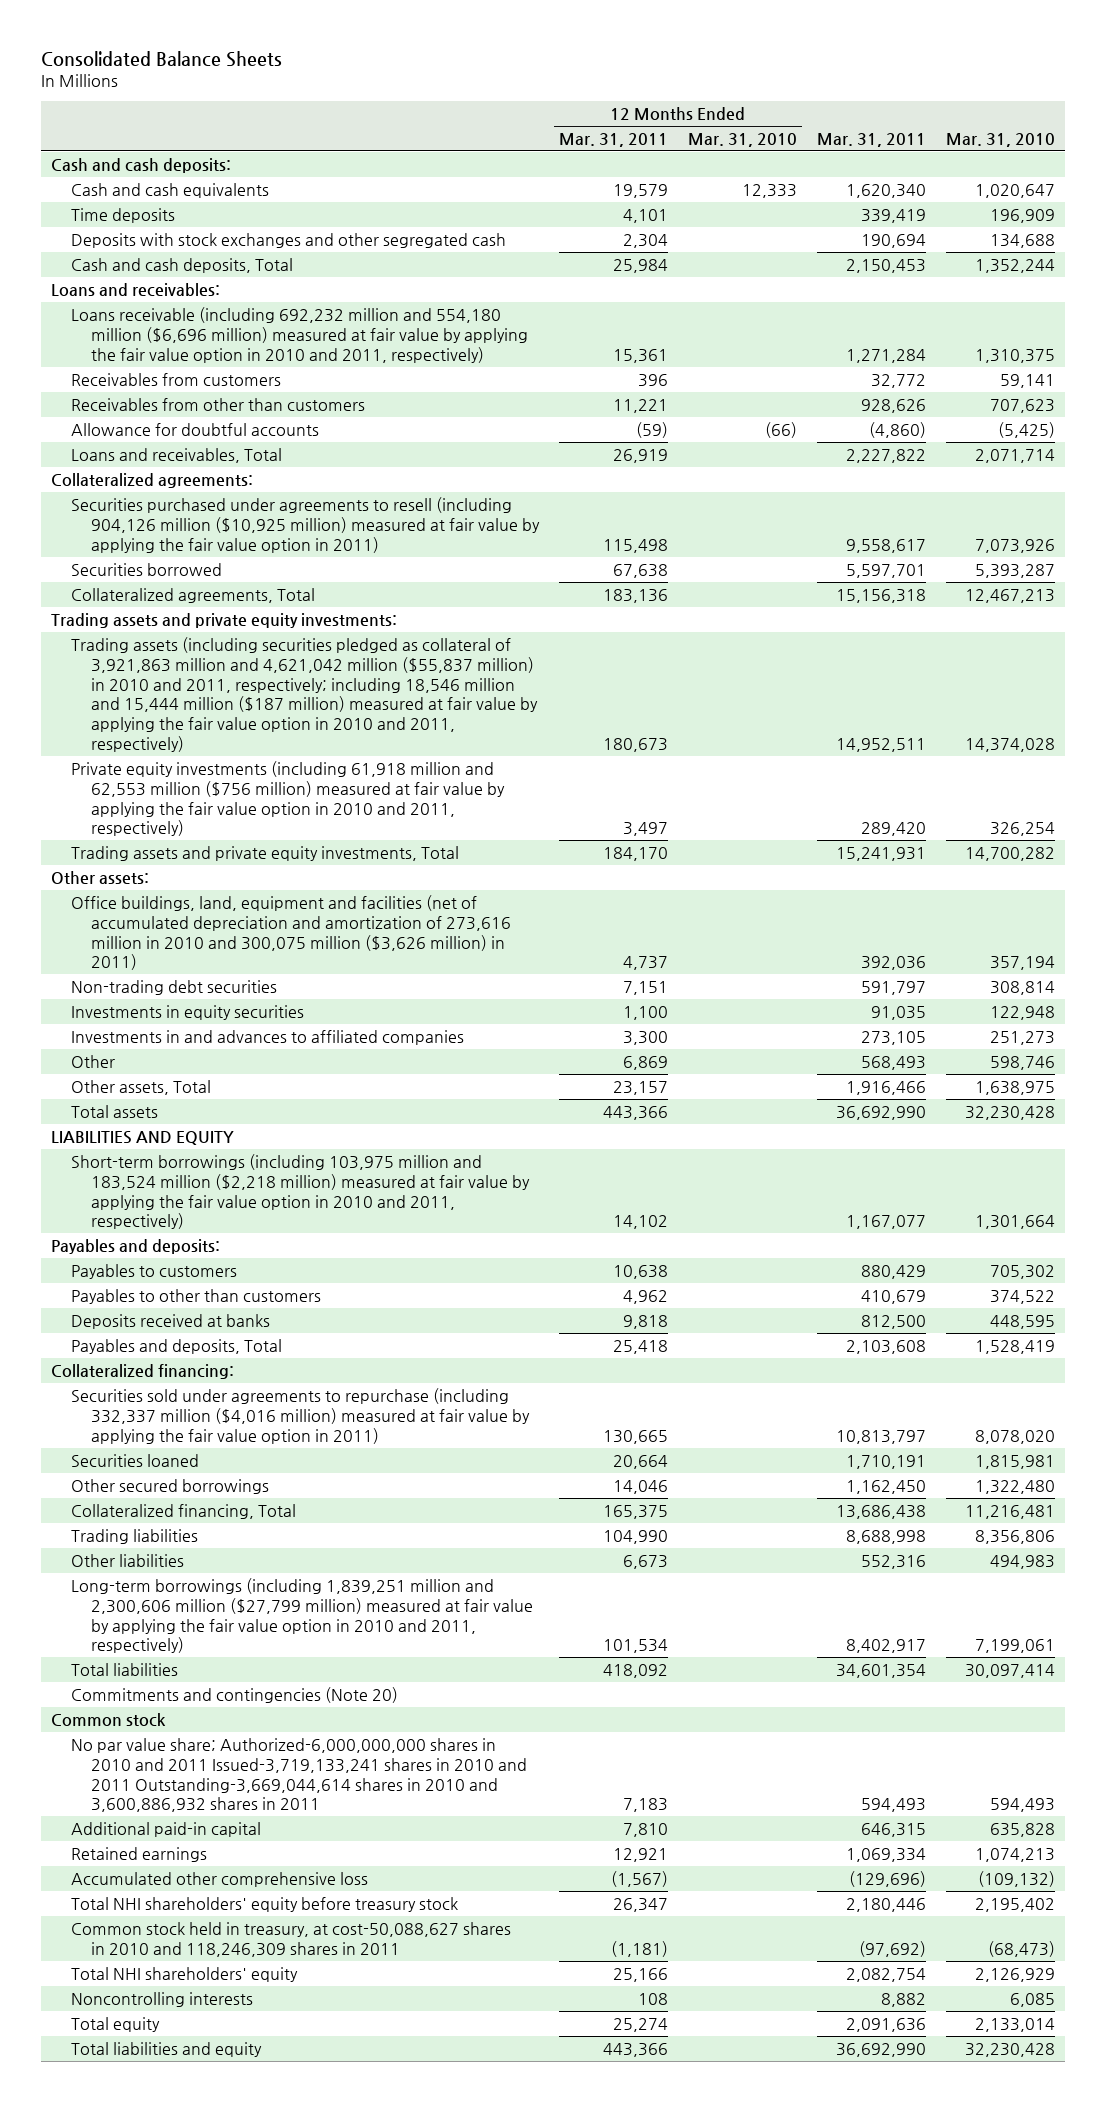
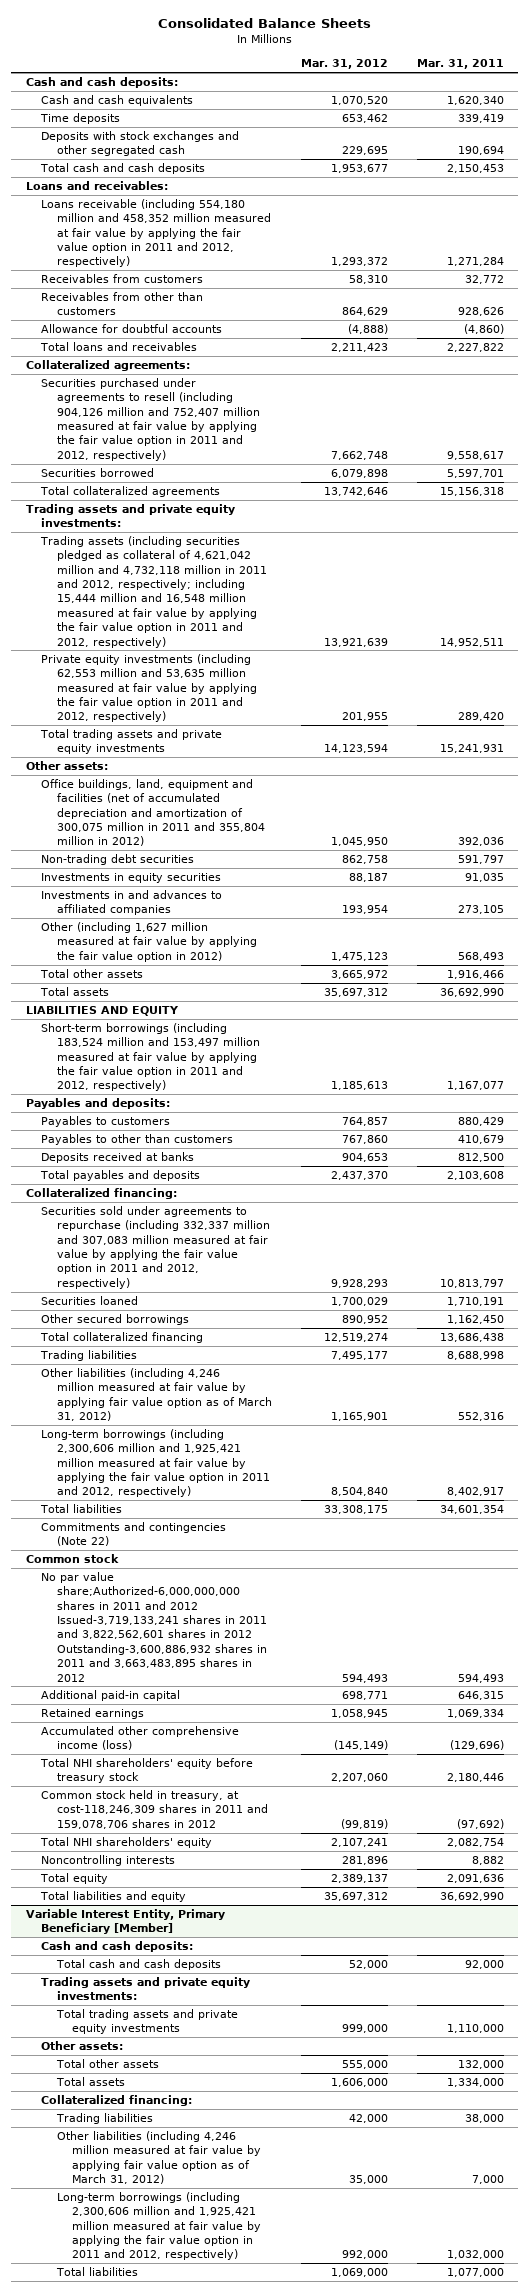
- | 12 Months Ended Mar. 31, 2011 | 12 Months Ended Mar. 31, 2010 | Mar. 31, 2011 | Mar. 31, 2010
+ | Mar. 31, 2012 | Mar. 31, 2011
- Cash and cash deposits, Total | 25,984 | | 2,150,453 | 1,352,244
+ Total cash and cash deposits | 1,953,677 | 2,150,453
- Loans receivable (including 692,232 million and 554,180 million ($6,696 million) measured at fair value by applying the fair value option in 2010 and 2011, respectively) | 15,361 | | 1,271,284 | 1,310,375
+ Loans receivable (including 554,180 million and 458,352 million measured at fair value by applying the fair value option in 2011 and 2012, respectively) | 1,293,372 | 1,271,284
- Loans and receivables, Total | 26,919 | | 2,227,822 | 2,071,714
+ Total loans and receivables | 2,211,423 | 2,227,822
- Securities purchased under agreements to resell (including 904,126 million ($10,925 million) measured at fair value by applying the fair value option in 2011) | 115,498 | | 9,558,617 | 7,073,926
+ Securities purchased under agreements to resell (including 904,126 million and 752,407 million measured at fair value by applying the fair value option in 2011 and 2012, respectively) | 7,662,748 | 9,558,617
- Collateralized agreements, Total | 183,136 | | 15,156,318 | 12,467,213
+ Total collateralized agreements | 13,742,646 | 15,156,318
- Trading assets (including securities pledged as collateral of 3,921,863 million and 4,621,042 million ($55,837 million) in 2010 and 2011, respectively; including 18,546 million and 15,444 million ($187 million) measured at fair value by applying the fair value option in 2010 and 2011, respectively) | 180,673 | | 14,952,511 | 14,374,028
- Private equity investments (including 61,918 million and 62,553 million ($756 million) measured at fair value by applying the fair value option in 2010 and 2011, respectively) | 3,497 | | 289,420 | 326,254
- Trading assets and private equity investments, Total | 184,170 | | 15,241,931 | 14,700,282
+ Trading assets (including securities pledged as collateral of 4,621,042 million and 4,732,118 million in 2011 and 2012, respectively; including 15,444 million and 16,548 million measured at fair value by applying the fair value option in 2011 and 2012, respectively) | 13,921,639 | 14,952,511
+ Private equity investments (including 62,553 million and 53,635 million measured at fair value by applying the fair value option in 2011 and 2012, respectively) | 201,955 | 289,420
+ Total trading assets and private equity investments | 14,123,594 | 15,241,931
- Office buildings, land, equipment and facilities (net of accumulated depreciation and amortization of 273,616 million in 2010 and 300,075 million ($3,626 million) in 2011) | 4,737 | | 392,036 | 357,194
+ Office buildings, land, equipment and facilities (net of accumulated depreciation and amortization of 300,075 million in 2011 and 355,804 million in 2012) | 1,045,950 | 392,036
- Other | 6,869 | | 568,493 | 598,746
- Other assets, Total | 23,157 | | 1,916,466 | 1,638,975
+ Other (including 1,627 million measured at fair value by applying the fair value option in 2012) | 1,475,123 | 568,493
+ Total other assets | 3,665,972 | 1,916,466
- Short-term borrowings (including 103,975 million and 183,524 million ($2,218 million) measured at fair value by applying the fair value option in 2010 and 2011, respectively) | 14,102 | | 1,167,077 | 1,301,664
+ Short-term borrowings (including 183,524 million and 153,497 million measured at fair value by applying the fair value option in 2011 and 2012, respectively) | 1,185,613 | 1,167,077
- Payables and deposits, Total | 25,418 | | 2,103,608 | 1,528,419
+ Total payables and deposits | 2,437,370 | 2,103,608
- Securities sold under agreements to repurchase (including 332,337 million ($4,016 million) measured at fair value by applying the fair value option in 2011) | 130,665 | | 10,813,797 | 8,078,020
+ Securities sold under agreements to repurchase (including 332,337 million and 307,083 million measured at fair value by applying the fair value option in 2011 and 2012, respectively) | 9,928,293 | 10,813,797
- Collateralized financing, Total | 165,375 | | 13,686,438 | 11,216,481
+ Total collateralized financing | 12,519,274 | 13,686,438
- Other liabilities | 6,673 | | 552,316 | 494,983
- Long-term borrowings (including 1,839,251 million and 2,300,606 million ($27,799 million) measured at fair value by applying the fair value option in 2010 and 2011, respectively) | 101,534 | | 8,402,917 | 7,199,061
+ Other liabilities (including 4,246 million measured at fair value by applying fair value option as of March 31, 2012) | 1,165,901 | 552,316
+ Long-term borrowings (including 2,300,606 million and 1,925,421 million measured at fair value by applying the fair value option in 2011 and 2012, respectively) | 8,504,840 | 8,402,917
- Commitments and contingencies (Note 20)
+ Commitments and contingencies (Note 22)
- No par value share; Authorized-6,000,000,000 shares in 2010 and 2011 Issued-3,719,133,241 shares in 2010 and 2011 Outstanding-3,669,044,614 shares in 2010 and 3,600,886,932 shares in 2011 | 7,183 | | 594,493 | 594,493
+ No par value share;Authorized-6,000,000,000 shares in 2011 and 2012 Issued-3,719,133,241 shares in 2011 and 3,822,562,601 shares in 2012 Outstanding-3,600,886,932 shares in 2011 and 3,663,483,895 shares in 2012 | 594,493 | 594,493
- Accumulated other comprehensive loss | (1,567) | | (129,696) | (109,132)
+ Accumulated other comprehensive income (loss) | (145,149) | (129,696)
- Common stock held in treasury, at cost-50,088,627 shares in 2010 and 118,246,309 shares in 2011 | (1,181) | | (97,692) | (68,473)
+ Common stock held in treasury, at cost-118,246,309 shares in 2011 and 159,078,706 shares in 2012 | (99,819) | (97,692)
+ Variable Interest Entity, Primary Beneficiary [Member]
+ Cash and cash deposits:
+ Total cash and cash deposits | 52,000 | 92,000
+ Trading assets and private equity investments:
+ Total trading assets and private equity investments | 999,000 | 1,110,000
+ Other assets:
+ Total other assets | 555,000 | 132,000
+ Total assets | 1,606,000 | 1,334,000
+ Collateralized financing:
+ Trading liabilities | 42,000 | 38,000
+ Other liabilities (including 4,246 million measured at fair value by applying fair value option as of March 31, 2012) | 35,000 | 7,000
+ Long-term borrowings (including 2,300,606 million and 1,925,421 million measured at fair value by applying the fair value option in 2011 and 2012, respectively) | 992,000 | 1,032,000
+ Total liabilities | 1,069,000 | 1,077,000

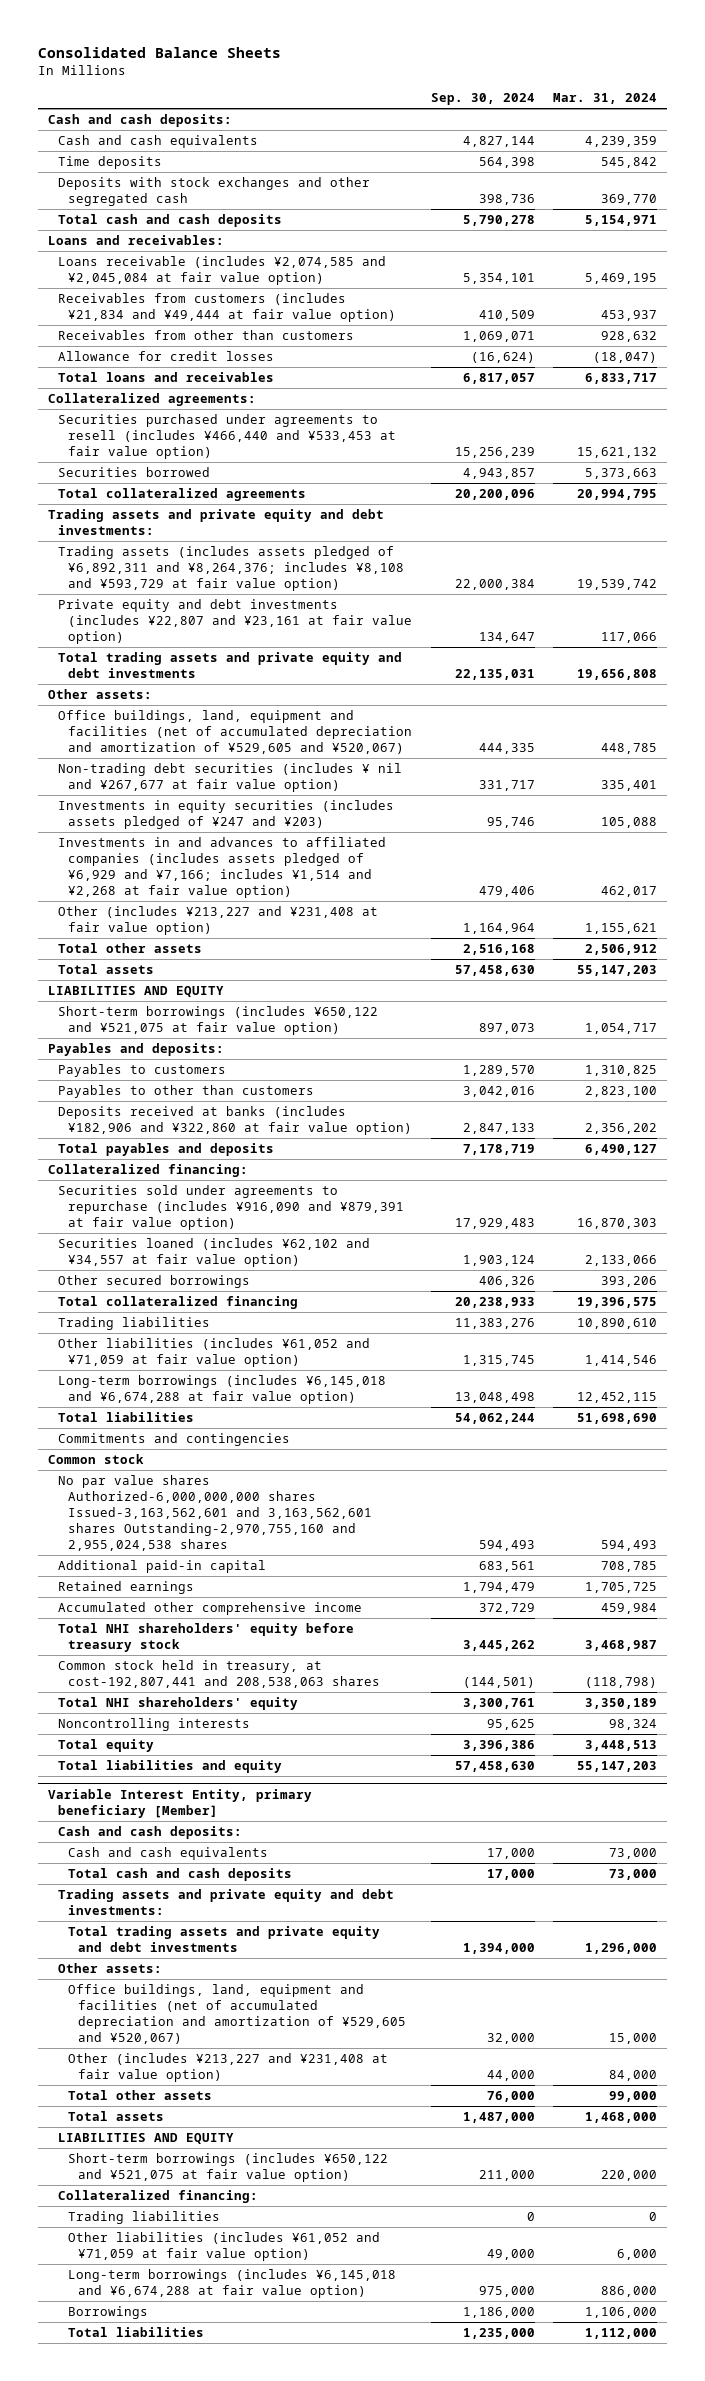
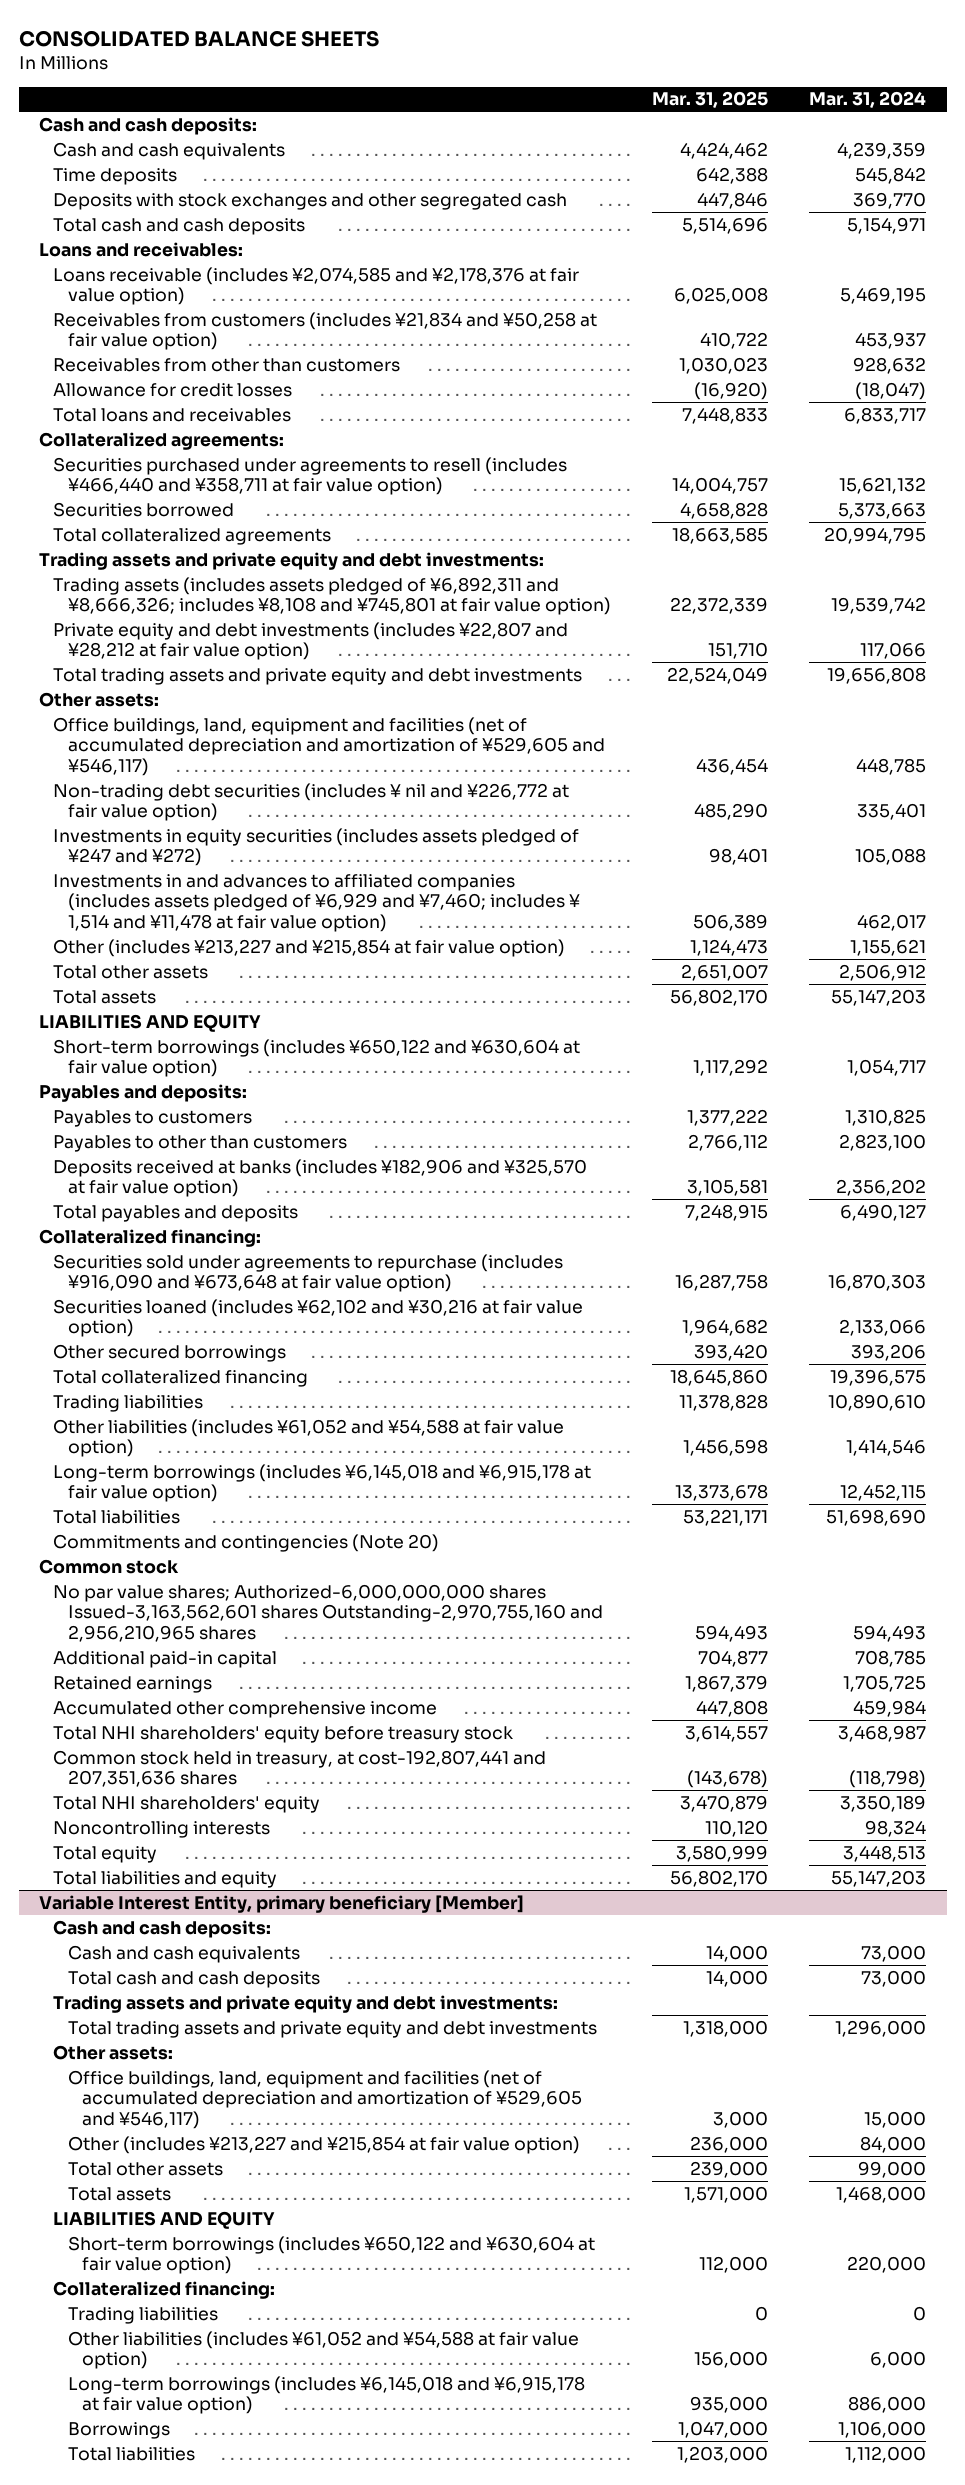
- Consolidated Balance Sheets
+ CONSOLIDATED BALANCE SHEETS
- | Sep. 30, 2024 | Mar. 31, 2024
+ | Mar. 31, 2025 | Mar. 31, 2024
- Loans receivable (includes ¥2,074,585 and ¥2,045,084 at fair value option) | 5,354,101 | 5,469,195
- Receivables from customers (includes ¥21,834 and ¥49,444 at fair value option) | 410,509 | 453,937
+ Loans receivable (includes ¥2,074,585 and ¥2,178,376 at fair value option) | 6,025,008 | 5,469,195
+ Receivables from customers (includes ¥21,834 and ¥50,258 at fair value option) | 410,722 | 453,937
- Securities purchased under agreements to resell (includes ¥466,440 and ¥533,453 at fair value option) | 15,256,239 | 15,621,132
+ Securities purchased under agreements to resell (includes ¥466,440 and ¥358,711 at fair value option) | 14,004,757 | 15,621,132
- Trading assets (includes assets pledged of ¥6,892,311 and ¥8,264,376; includes ¥8,108 and ¥593,729 at fair value option) | 22,000,384 | 19,539,742
- Private equity and debt investments (includes ¥22,807 and ¥23,161 at fair value option) | 134,647 | 117,066
+ Trading assets (includes assets pledged of ¥6,892,311 and ¥8,666,326; includes ¥8,108 and ¥745,801 at fair value option) | 22,372,339 | 19,539,742
+ Private equity and debt investments (includes ¥22,807 and ¥28,212 at fair value option) | 151,710 | 117,066
- Office buildings, land, equipment and facilities (net of accumulated depreciation and amortization of ¥529,605 and ¥520,067) | 444,335 | 448,785
- Non-trading debt securities (includes ¥ nil and ¥267,677 at fair value option) | 331,717 | 335,401
- Investments in equity securities (includes assets pledged of ¥247 and ¥203) | 95,746 | 105,088
- Investments in and advances to affiliated companies (includes assets pledged of ¥6,929 and ¥7,166; includes ¥1,514 and ¥2,268 at fair value option) | 479,406 | 462,017
- Other (includes ¥213,227 and ¥231,408 at fair value option) | 1,164,964 | 1,155,621
+ Office buildings, land, equipment and facilities (net of accumulated depreciation and amortization of ¥529,605 and ¥546,117) | 436,454 | 448,785
+ Non-trading debt securities (includes ¥ nil and ¥226,772 at fair value option) | 485,290 | 335,401
+ Investments in equity securities (includes assets pledged of ¥247 and ¥272) | 98,401 | 105,088
+ Investments in and advances to affiliated companies (includes assets pledged of ¥6,929 and ¥7,460; includes ¥ 1,514 and ¥11,478 at fair value option) | 506,389 | 462,017
+ Other (includes ¥213,227 and ¥215,854 at fair value option) | 1,124,473 | 1,155,621
- Short-term borrowings (includes ¥650,122 and ¥521,075 at fair value option) | 897,073 | 1,054,717
+ Short-term borrowings (includes ¥650,122 and ¥630,604 at fair value option) | 1,117,292 | 1,054,717
- Deposits received at banks (includes ¥182,906 and ¥322,860 at fair value option) | 2,847,133 | 2,356,202
+ Deposits received at banks (includes ¥182,906 and ¥325,570 at fair value option) | 3,105,581 | 2,356,202
- Securities sold under agreements to repurchase (includes ¥916,090 and ¥879,391 at fair value option) | 17,929,483 | 16,870,303
- Securities loaned (includes ¥62,102 and ¥34,557 at fair value option) | 1,903,124 | 2,133,066
+ Securities sold under agreements to repurchase (includes ¥916,090 and ¥673,648 at fair value option) | 16,287,758 | 16,870,303
+ Securities loaned (includes ¥62,102 and ¥30,216 at fair value option) | 1,964,682 | 2,133,066
- Other liabilities (includes ¥61,052 and ¥71,059 at fair value option) | 1,315,745 | 1,414,546
- Long-term borrowings (includes ¥6,145,018 and ¥6,674,288 at fair value option) | 13,048,498 | 12,452,115
+ Other liabilities (includes ¥61,052 and ¥54,588 at fair value option) | 1,456,598 | 1,414,546
+ Long-term borrowings (includes ¥6,145,018 and ¥6,915,178 at fair value option) | 13,373,678 | 12,452,115
- Commitments and contingencies
+ Commitments and contingencies (Note 20)
- No par value shares Authorized-6,000,000,000 shares Issued-3,163,562,601 and 3,163,562,601 shares Outstanding-2,970,755,160 and 2,955,024,538 shares | 594,493 | 594,493
+ No par value shares; Authorized-6,000,000,000 shares Issued-3,163,562,601 shares Outstanding-2,970,755,160 and 2,956,210,965 shares | 594,493 | 594,493
- Common stock held in treasury, at cost-192,807,441 and 208,538,063 shares | (144,501) | (118,798)
+ Common stock held in treasury, at cost-192,807,441 and 207,351,636 shares | (143,678) | (118,798)
@ Variable Interest Entity, primary beneficiary [Member]
- Office buildings, land, equipment and facilities (net of accumulated depreciation and amortization of ¥529,605 and ¥520,067) | 32,000 | 15,000
- Other (includes ¥213,227 and ¥231,408 at fair value option) | 44,000 | 84,000
+ Office buildings, land, equipment and facilities (net of accumulated depreciation and amortization of ¥529,605 and ¥546,117) | 3,000 | 15,000
+ Other (includes ¥213,227 and ¥215,854 at fair value option) | 236,000 | 84,000
- Short-term borrowings (includes ¥650,122 and ¥521,075 at fair value option) | 211,000 | 220,000
+ Short-term borrowings (includes ¥650,122 and ¥630,604 at fair value option) | 112,000 | 220,000
- Other liabilities (includes ¥61,052 and ¥71,059 at fair value option) | 49,000 | 6,000
- Long-term borrowings (includes ¥6,145,018 and ¥6,674,288 at fair value option) | 975,000 | 886,000
+ Other liabilities (includes ¥61,052 and ¥54,588 at fair value option) | 156,000 | 6,000
+ Long-term borrowings (includes ¥6,145,018 and ¥6,915,178 at fair value option) | 935,000 | 886,000

